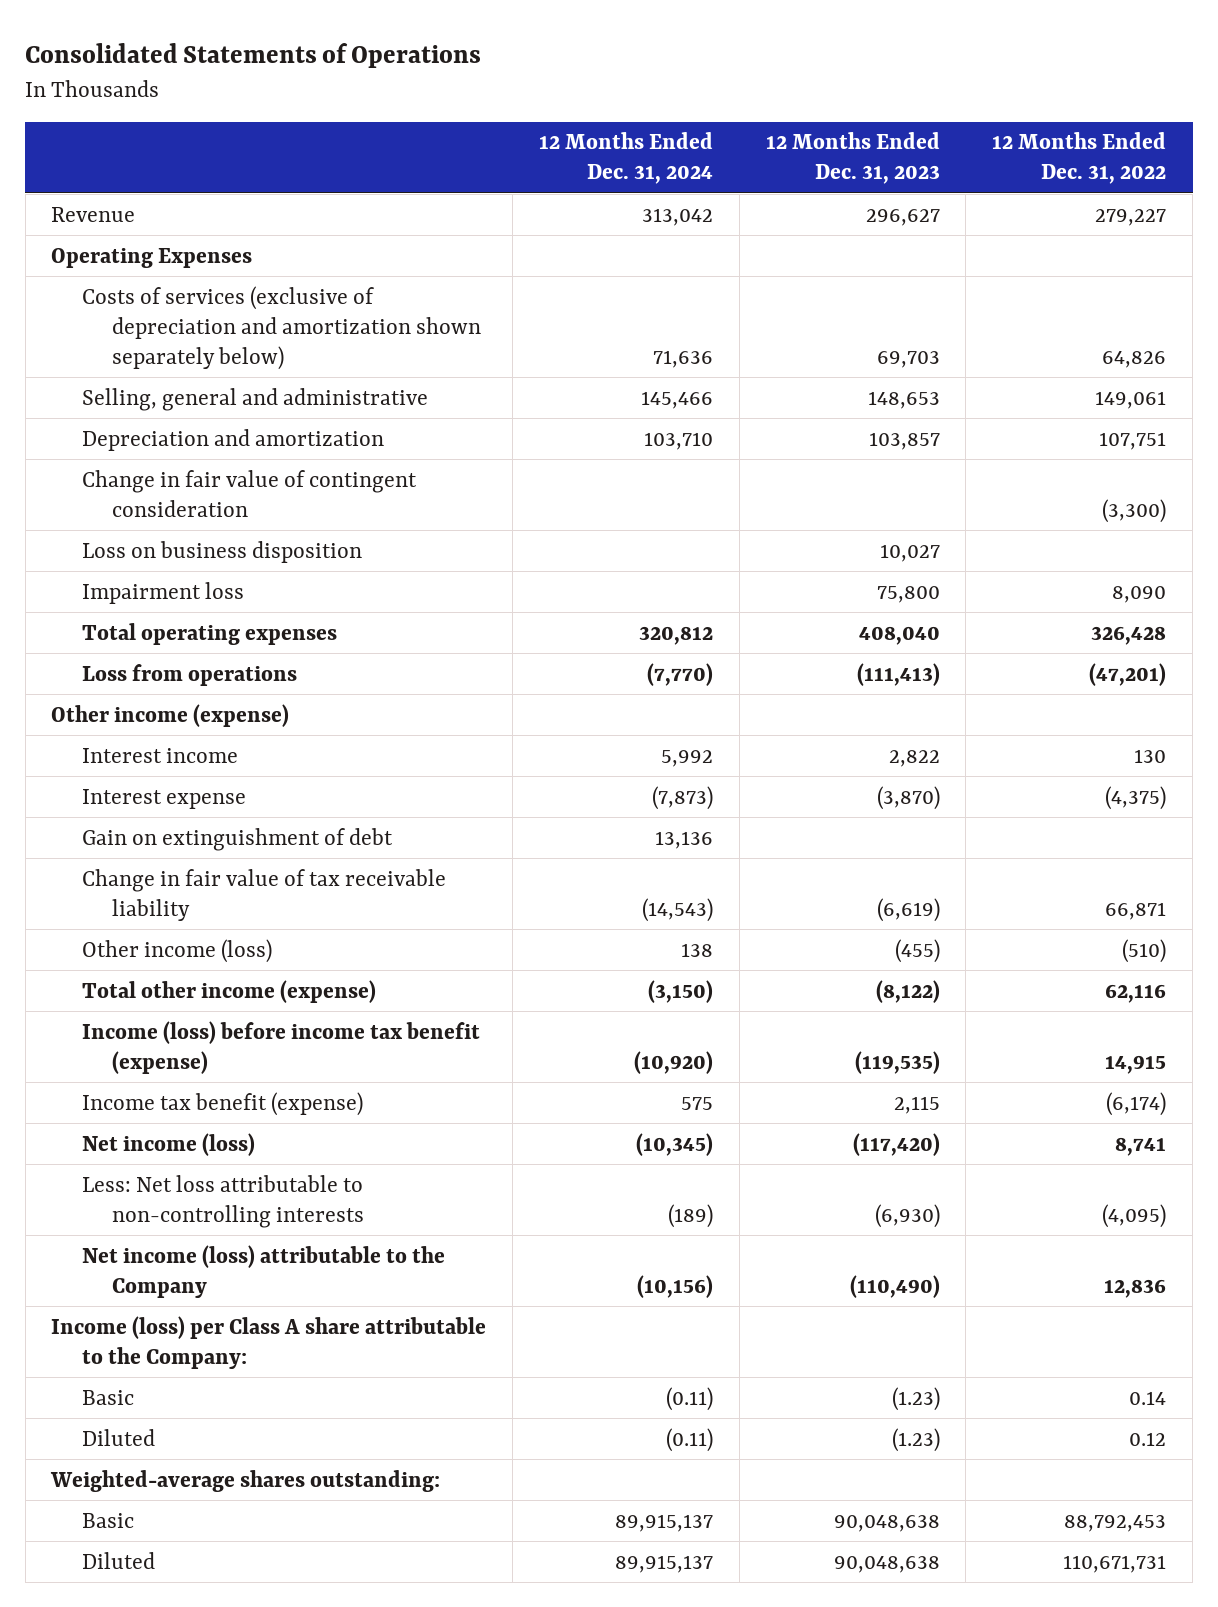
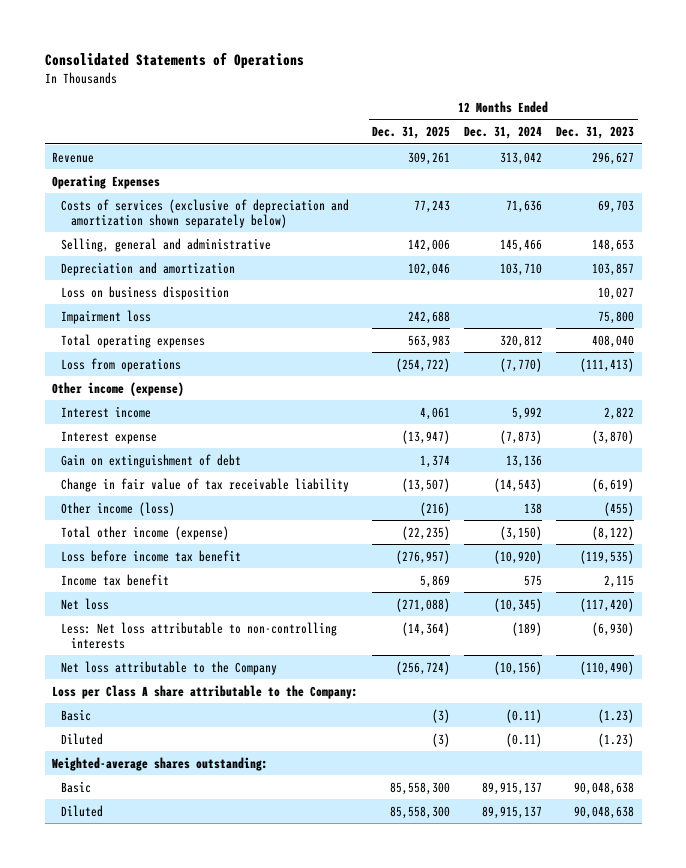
- | 12 Months Ended Dec. 31, 2024 | 12 Months Ended Dec. 31, 2023 | 12 Months Ended Dec. 31, 2022
+ | 12 Months Ended Dec. 31, 2025 | 12 Months Ended Dec. 31, 2024 | 12 Months Ended Dec. 31, 2023
- Change in fair value of contingent consideration | | | (3,300)
- Income (loss) before income tax benefit (expense) | (10,920) | (119,535) | 14,915
- Income tax benefit (expense) | 575 | 2,115 | (6,174)
- Net income (loss) | (10,345) | (117,420) | 8,741
+ Loss before income tax benefit | (276,957) | (10,920) | (119,535)
+ Income tax benefit | 5,869 | 575 | 2,115
+ Net loss | (271,088) | (10,345) | (117,420)
- Net income (loss) attributable to the Company | (10,156) | (110,490) | 12,836
- Income (loss) per Class A share attributable to the Company:
+ Net loss attributable to the Company | (256,724) | (10,156) | (110,490)
+ Loss per Class A share attributable to the Company:

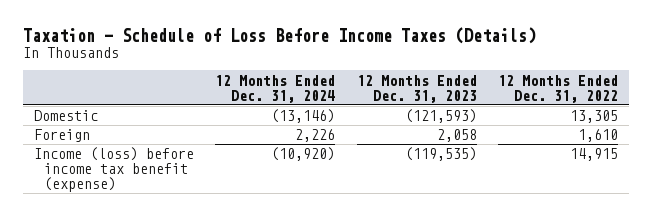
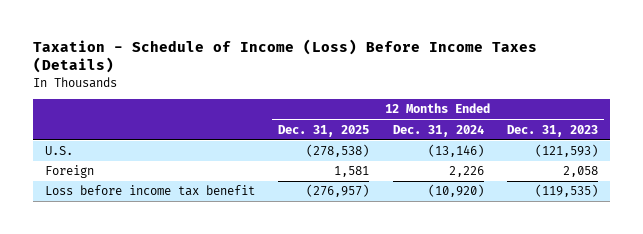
- Taxation - Schedule of Loss Before Income Taxes (Details)
+ Taxation - Schedule of Income (Loss) Before Income Taxes (Details)
- | 12 Months Ended Dec. 31, 2024 | 12 Months Ended Dec. 31, 2023 | 12 Months Ended Dec. 31, 2022
+ | 12 Months Ended Dec. 31, 2025 | 12 Months Ended Dec. 31, 2024 | 12 Months Ended Dec. 31, 2023
- Domestic | (13,146) | (121,593) | 13,305
+ U.S. | (278,538) | (13,146) | (121,593)
- Income (loss) before income tax benefit (expense) | (10,920) | (119,535) | 14,915
+ Loss before income tax benefit | (276,957) | (10,920) | (119,535)

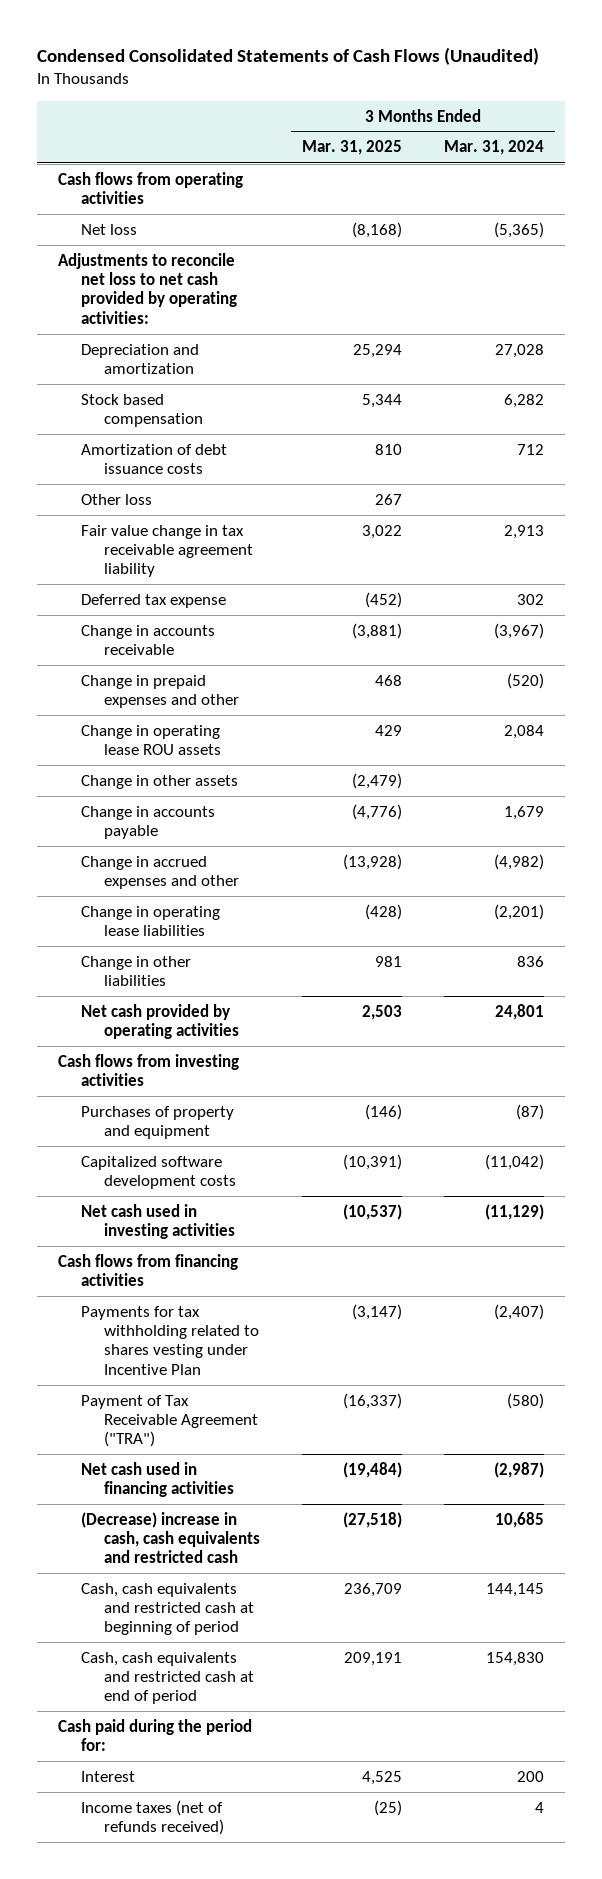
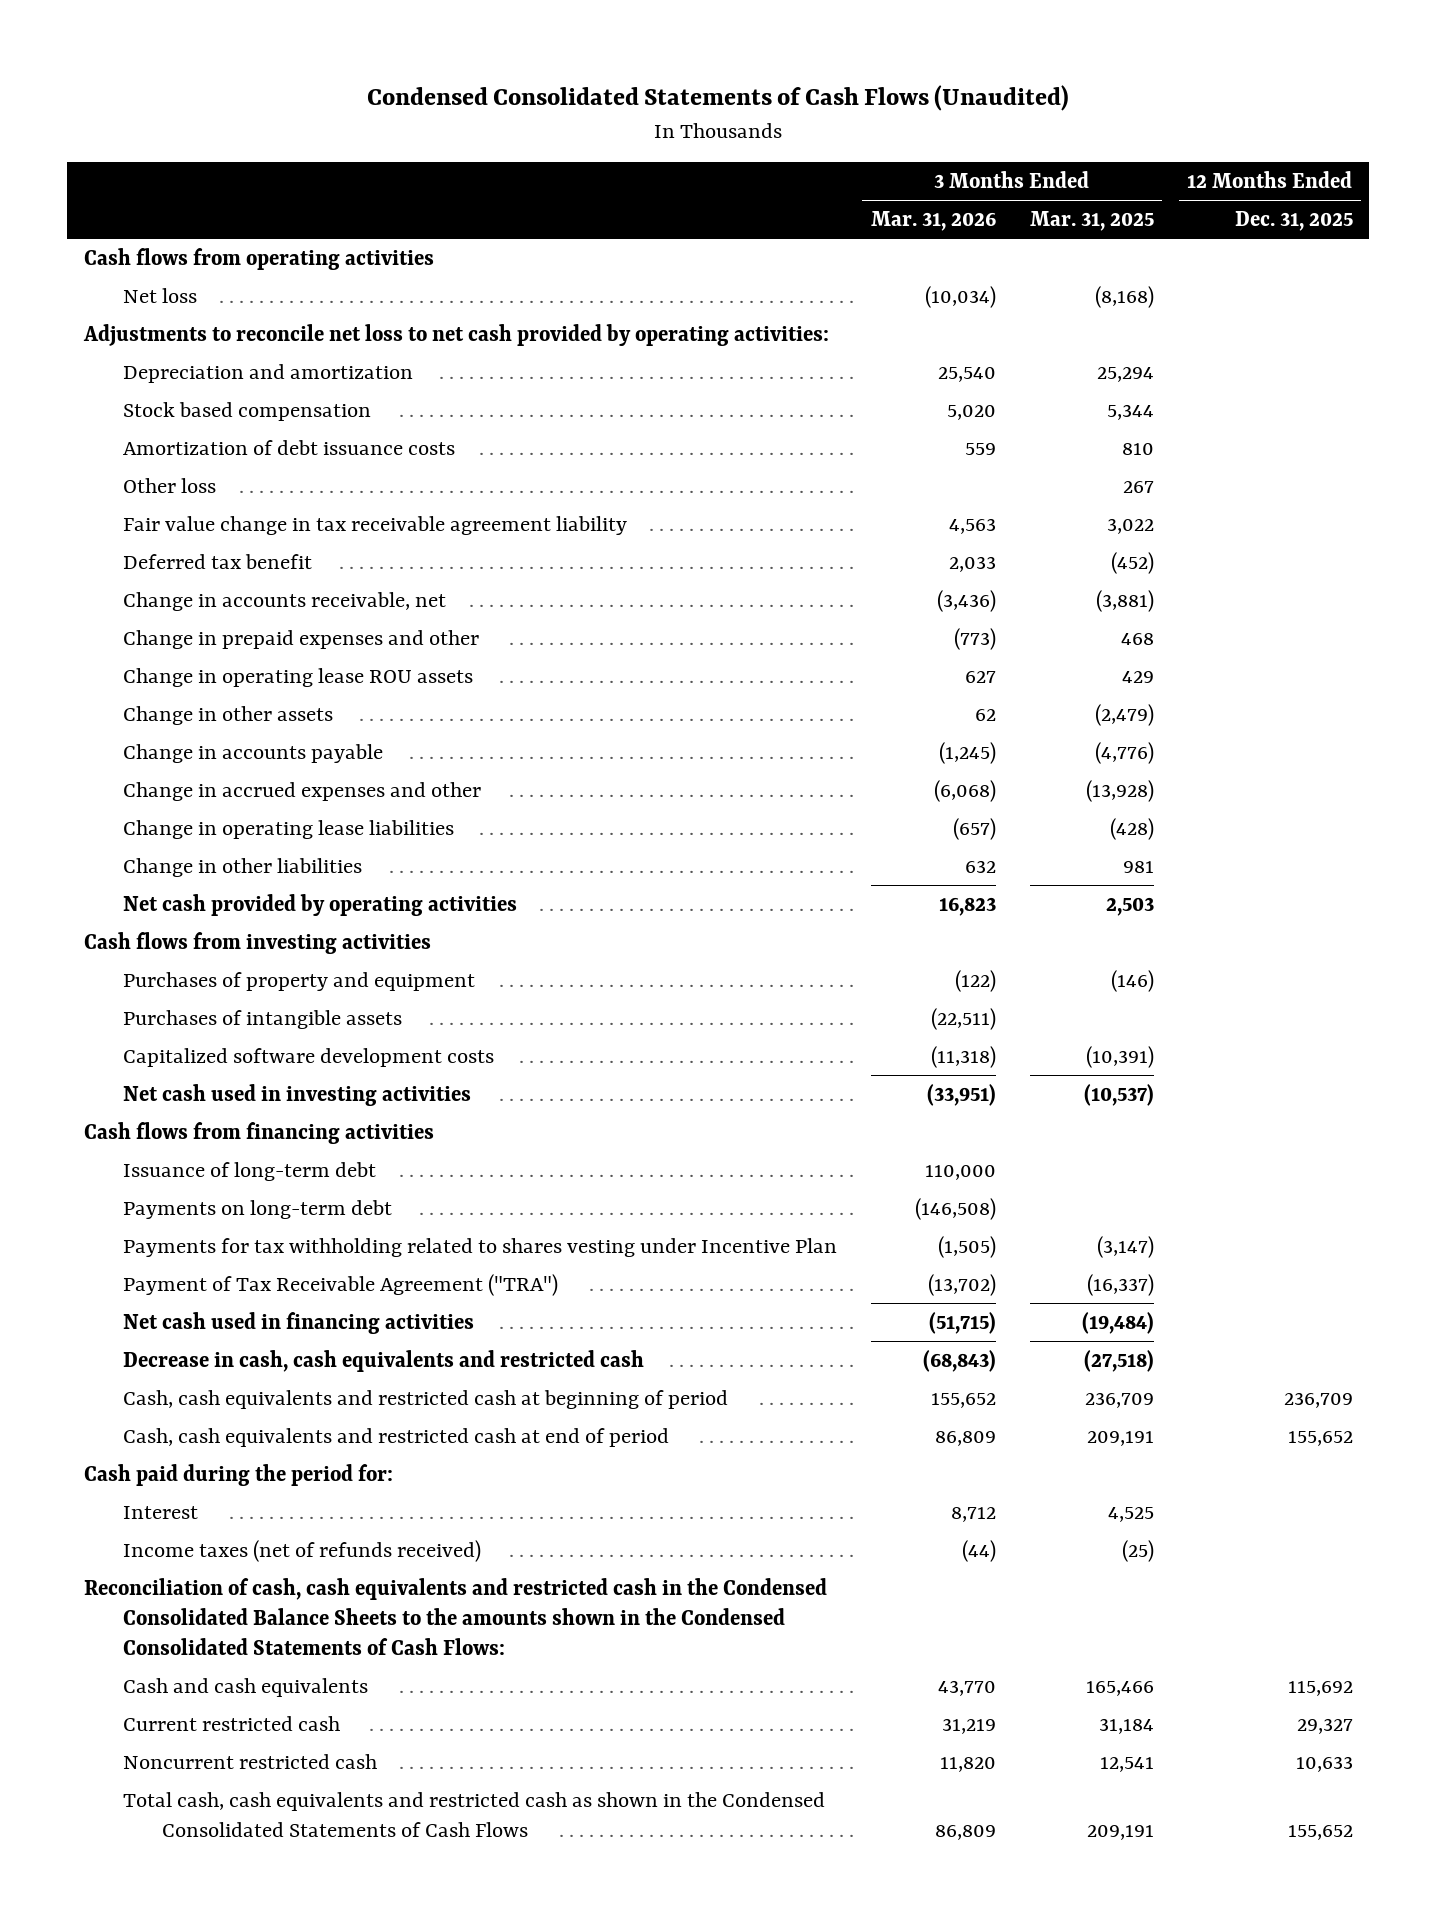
- | 3 Months Ended Mar. 31, 2025 | 3 Months Ended Mar. 31, 2024
+ | 3 Months Ended Mar. 31, 2026 | 3 Months Ended Mar. 31, 2025 | 12 Months Ended Dec. 31, 2025
- Deferred tax expense | (452) | 302
- Change in accounts receivable | (3,881) | (3,967)
+ Deferred tax benefit | 2,033 | (452) |
+ Change in accounts receivable, net | (3,436) | (3,881) |
+ Purchases of intangible assets | (22,511) | |
+ Issuance of long-term debt | 110,000 | |
+ Payments on long-term debt | (146,508) | |
- (Decrease) increase in cash, cash equivalents and restricted cash | (27,518) | 10,685
+ Decrease in cash, cash equivalents and restricted cash | (68,843) | (27,518) |
+ Reconciliation of cash, cash equivalents and restricted cash in the Condensed Consolidated Balance Sheets to the amounts shown in the Condensed Consolidated Statements of Cash Flows:
+ Cash and cash equivalents | 43,770 | 165,466 | 115,692
+ Current restricted cash | 31,219 | 31,184 | 29,327
+ Noncurrent restricted cash | 11,820 | 12,541 | 10,633
+ Total cash, cash equivalents and restricted cash as shown in the Condensed Consolidated Statements of Cash Flows | 86,809 | 209,191 | 155,652

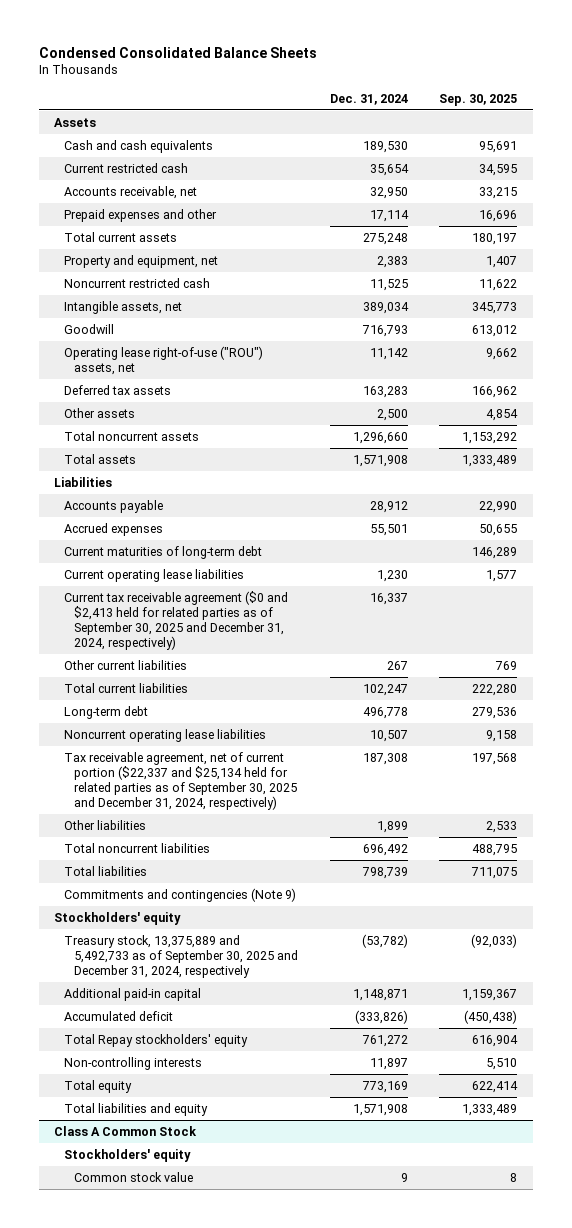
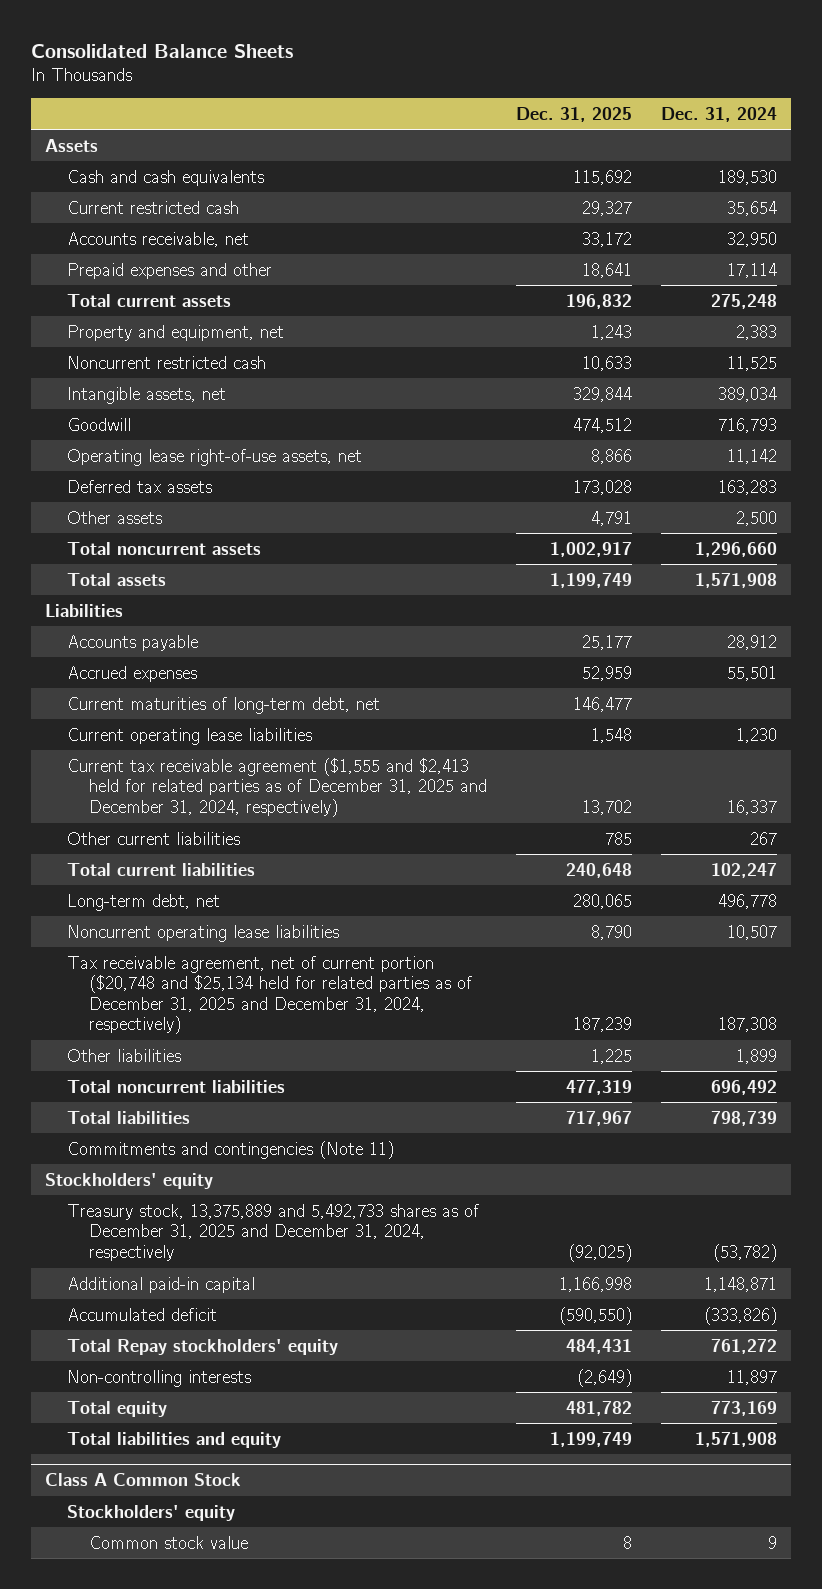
- Condensed Consolidated Balance Sheets
+ Consolidated Balance Sheets
- | Dec. 31, 2024 | Sep. 30, 2025
+ | Dec. 31, 2025 | Dec. 31, 2024
- Operating lease right-of-use ("ROU") assets, net | 11,142 | 9,662
+ Operating lease right-of-use assets, net | 8,866 | 11,142
- Current maturities of long-term debt | | 146,289
+ Current maturities of long-term debt, net | 146,477 |
- Current tax receivable agreement ($0 and $2,413 held for related parties as of September 30, 2025 and December 31, 2024, respectively) | 16,337 |
+ Current tax receivable agreement ($1,555 and $2,413 held for related parties as of December 31, 2025 and December 31, 2024, respectively) | 13,702 | 16,337
- Long-term debt | 496,778 | 279,536
+ Long-term debt, net | 280,065 | 496,778
- Tax receivable agreement, net of current portion ($22,337 and $25,134 held for related parties as of September 30, 2025 and December 31, 2024, respectively) | 187,308 | 197,568
+ Tax receivable agreement, net of current portion ($20,748 and $25,134 held for related parties as of December 31, 2025 and December 31, 2024, respectively) | 187,239 | 187,308
- Commitments and contingencies (Note 9)
+ Commitments and contingencies (Note 11)
- Treasury stock, 13,375,889 and 5,492,733 as of September 30, 2025 and December 31, 2024, respectively | (53,782) | (92,033)
+ Treasury stock, 13,375,889 and 5,492,733 shares as of December 31, 2025 and December 31, 2024, respectively | (92,025) | (53,782)

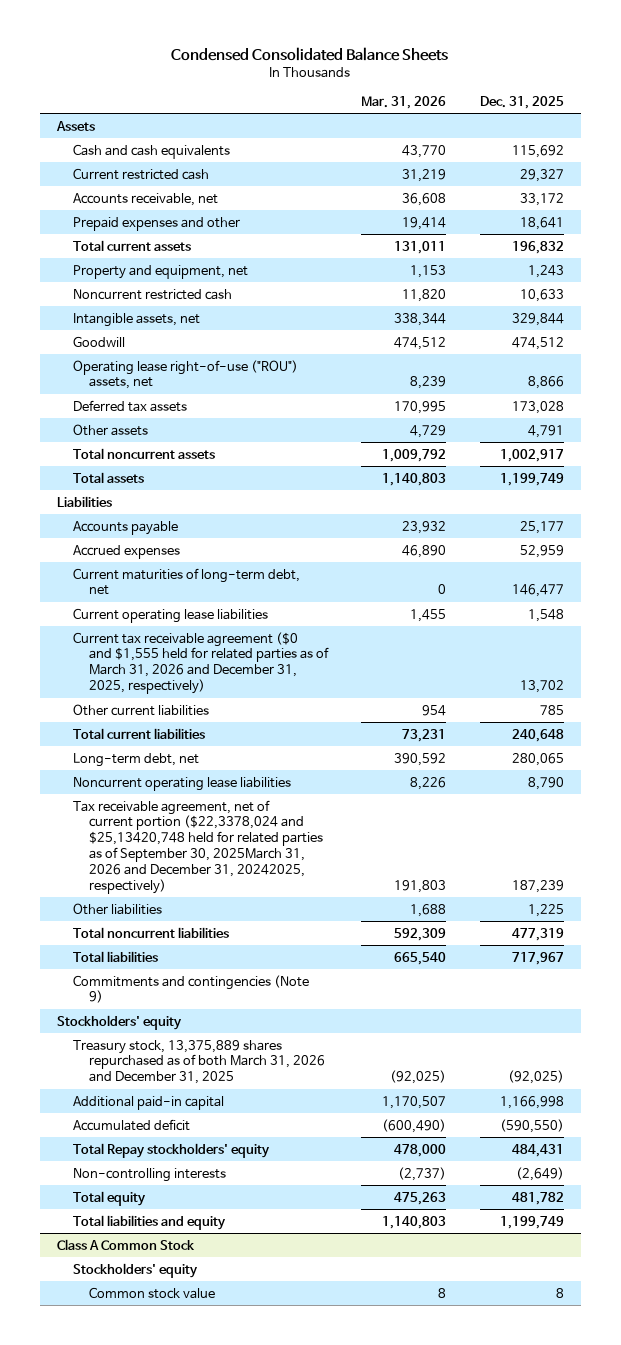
- Consolidated Balance Sheets
+ Condensed Consolidated Balance Sheets
- | Dec. 31, 2025 | Dec. 31, 2024
+ | Mar. 31, 2026 | Dec. 31, 2025
- Operating lease right-of-use assets, net | 8,866 | 11,142
+ Operating lease right-of-use ("ROU") assets, net | 8,239 | 8,866
- Current tax receivable agreement ($1,555 and $2,413 held for related parties as of December 31, 2025 and December 31, 2024, respectively) | 13,702 | 16,337
+ Current tax receivable agreement ($0 and $1,555 held for related parties as of March 31, 2026 and December 31, 2025, respectively) | | 13,702
- Tax receivable agreement, net of current portion ($20,748 and $25,134 held for related parties as of December 31, 2025 and December 31, 2024, respectively) | 187,239 | 187,308
+ Tax receivable agreement, net of current portion ($22,3378,024 and $25,13420,748 held for related parties as of September 30, 2025March 31, 2026 and December 31, 20242025, respectively) | 191,803 | 187,239
- Commitments and contingencies (Note 11)
+ Commitments and contingencies (Note 9)
- Treasury stock, 13,375,889 and 5,492,733 shares as of December 31, 2025 and December 31, 2024, respectively | (92,025) | (53,782)
+ Treasury stock, 13,375,889 shares repurchased as of both March 31, 2026 and December 31, 2025 | (92,025) | (92,025)

